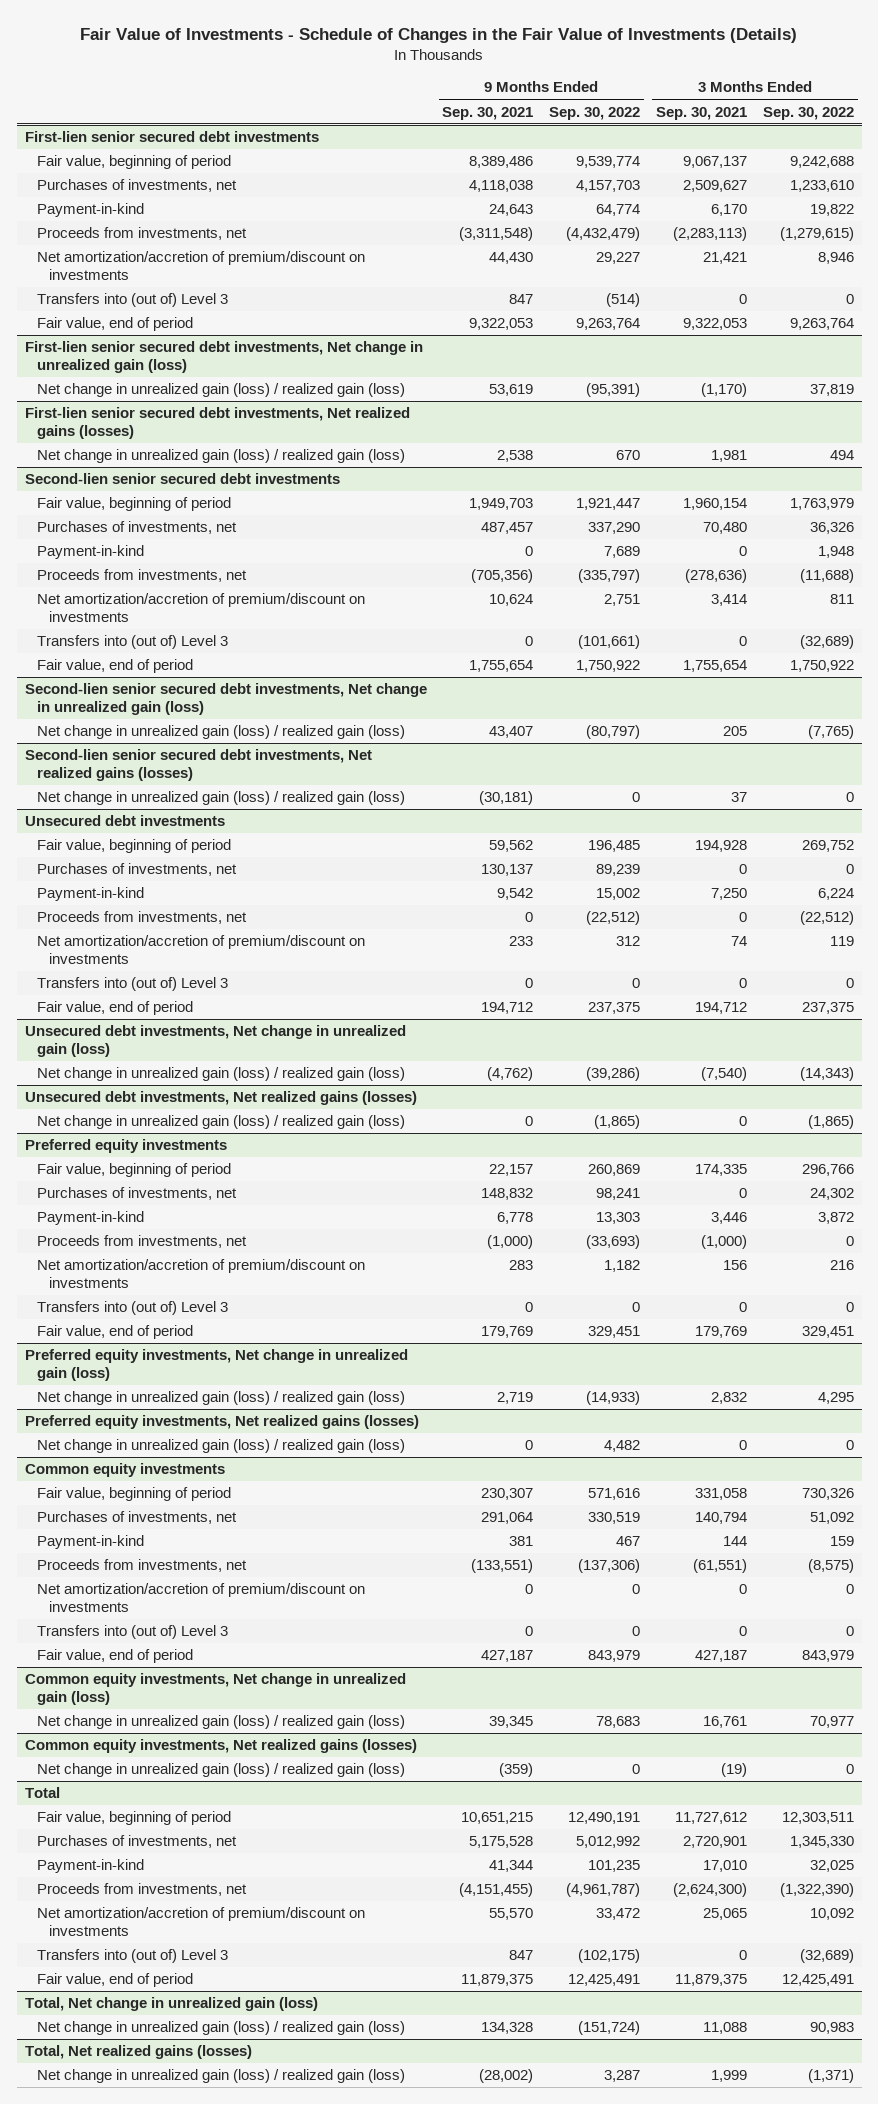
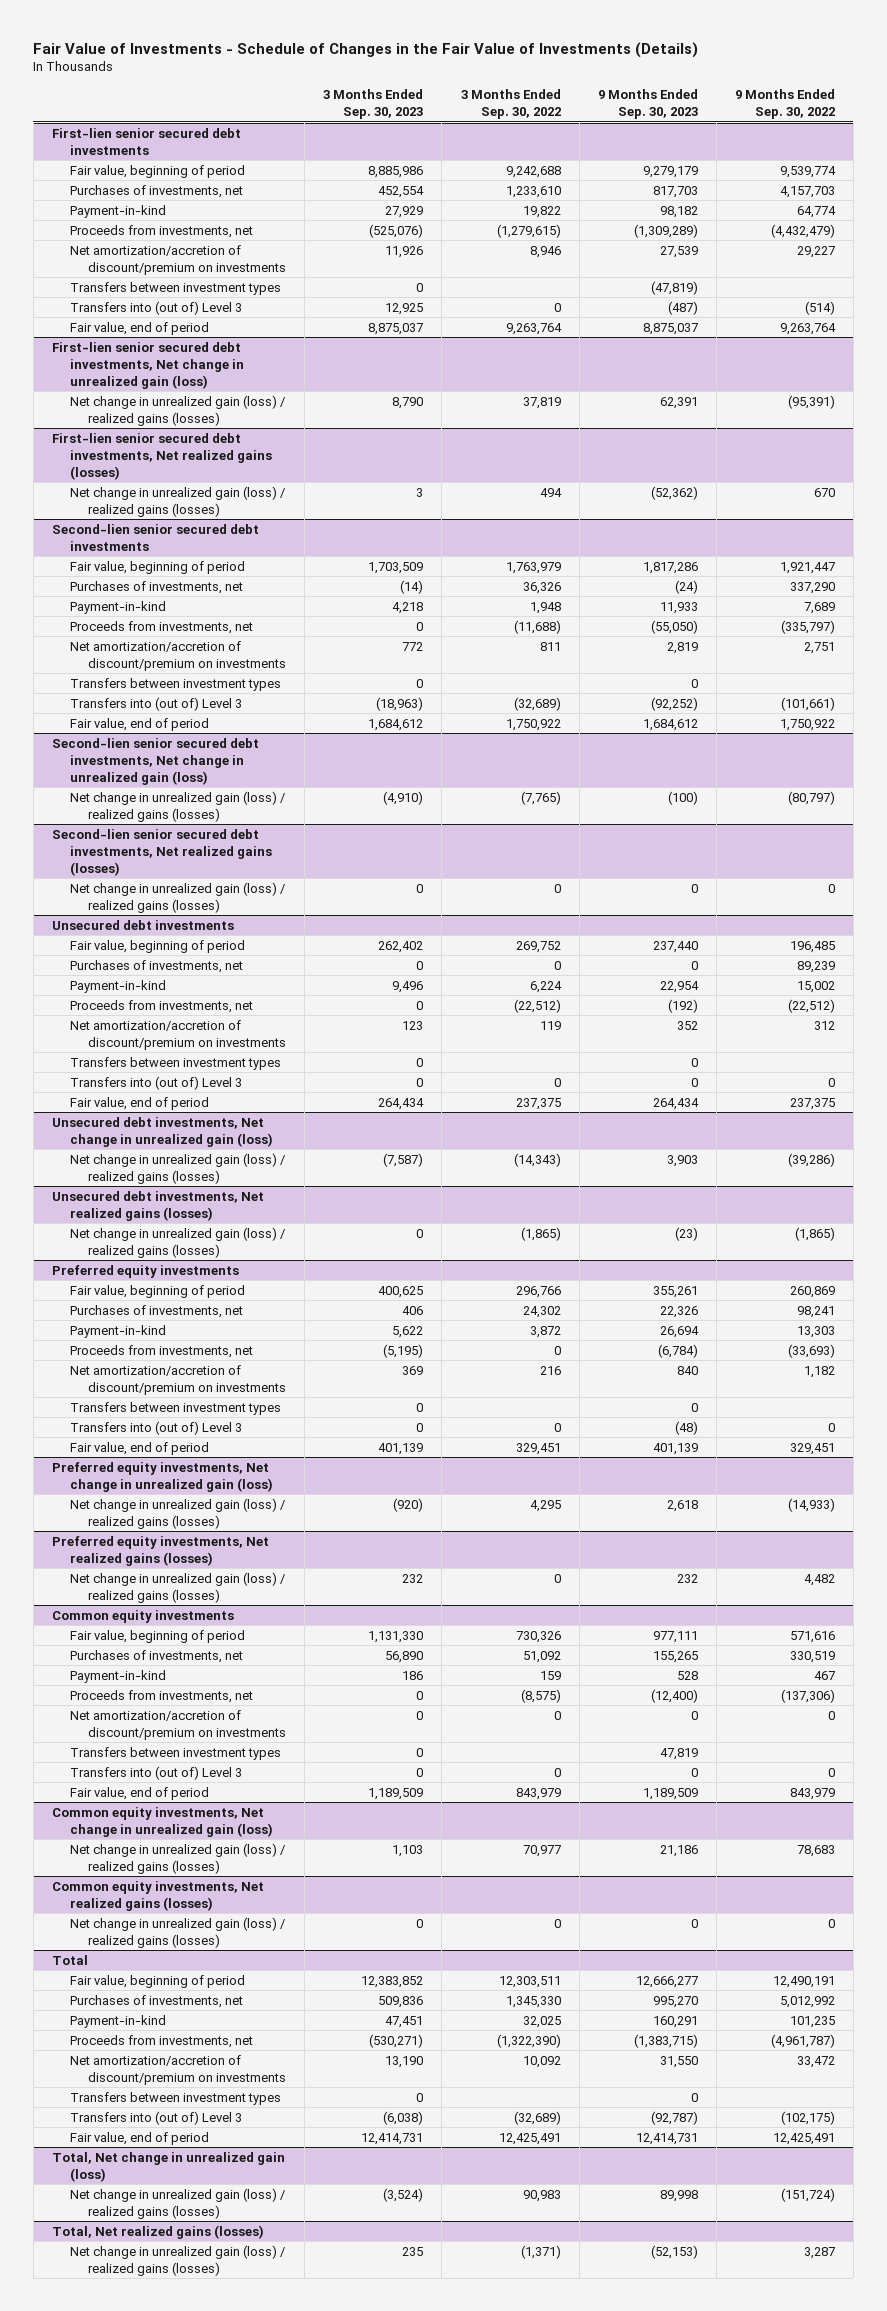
- | 9 Months Ended Sep. 30, 2021 | 9 Months Ended Sep. 30, 2022 | 3 Months Ended Sep. 30, 2021 | 3 Months Ended Sep. 30, 2022
+ | 3 Months Ended Sep. 30, 2023 | 3 Months Ended Sep. 30, 2022 | 9 Months Ended Sep. 30, 2023 | 9 Months Ended Sep. 30, 2022
@ First-lien senior secured debt investments
- Net amortization/accretion of premium/discount on investments | 44,430 | 29,227 | 21,421 | 8,946
+ Net amortization/accretion of discount/premium on investments | 11,926 | 8,946 | 27,539 | 29,227
+ Transfers between investment types | 0 | | (47,819) |
@ First-lien senior secured debt investments, Net change in unrealized gain (loss)
- Net change in unrealized gain (loss) / realized gain (loss) | 53,619 | (95,391) | (1,170) | 37,819
+ Net change in unrealized gain (loss) / realized gains (losses) | 8,790 | 37,819 | 62,391 | (95,391)
@ First-lien senior secured debt investments, Net realized gains (losses)
- Net change in unrealized gain (loss) / realized gain (loss) | 2,538 | 670 | 1,981 | 494
+ Net change in unrealized gain (loss) / realized gains (losses) | 3 | 494 | (52,362) | 670
@ Second-lien senior secured debt investments
- Net amortization/accretion of premium/discount on investments | 10,624 | 2,751 | 3,414 | 811
+ Net amortization/accretion of discount/premium on investments | 772 | 811 | 2,819 | 2,751
+ Transfers between investment types | 0 | | 0 |
@ Second-lien senior secured debt investments, Net change in unrealized gain (loss)
- Net change in unrealized gain (loss) / realized gain (loss) | 43,407 | (80,797) | 205 | (7,765)
+ Net change in unrealized gain (loss) / realized gains (losses) | (4,910) | (7,765) | (100) | (80,797)
@ Second-lien senior secured debt investments, Net realized gains (losses)
- Net change in unrealized gain (loss) / realized gain (loss) | (30,181) | 0 | 37 | 0
+ Net change in unrealized gain (loss) / realized gains (losses) | 0 | 0 | 0 | 0
@ Unsecured debt investments
- Net amortization/accretion of premium/discount on investments | 233 | 312 | 74 | 119
+ Net amortization/accretion of discount/premium on investments | 123 | 119 | 352 | 312
+ Transfers between investment types | 0 | | 0 |
@ Unsecured debt investments, Net change in unrealized gain (loss)
- Net change in unrealized gain (loss) / realized gain (loss) | (4,762) | (39,286) | (7,540) | (14,343)
+ Net change in unrealized gain (loss) / realized gains (losses) | (7,587) | (14,343) | 3,903 | (39,286)
@ Unsecured debt investments, Net realized gains (losses)
- Net change in unrealized gain (loss) / realized gain (loss) | 0 | (1,865) | 0 | (1,865)
+ Net change in unrealized gain (loss) / realized gains (losses) | 0 | (1,865) | (23) | (1,865)
@ Preferred equity investments
- Net amortization/accretion of premium/discount on investments | 283 | 1,182 | 156 | 216
+ Net amortization/accretion of discount/premium on investments | 369 | 216 | 840 | 1,182
+ Transfers between investment types | 0 | | 0 |
@ Preferred equity investments, Net change in unrealized gain (loss)
- Net change in unrealized gain (loss) / realized gain (loss) | 2,719 | (14,933) | 2,832 | 4,295
+ Net change in unrealized gain (loss) / realized gains (losses) | (920) | 4,295 | 2,618 | (14,933)
@ Preferred equity investments, Net realized gains (losses)
- Net change in unrealized gain (loss) / realized gain (loss) | 0 | 4,482 | 0 | 0
+ Net change in unrealized gain (loss) / realized gains (losses) | 232 | 0 | 232 | 4,482
@ Common equity investments
- Net amortization/accretion of premium/discount on investments | 0 | 0 | 0 | 0
+ Net amortization/accretion of discount/premium on investments | 0 | 0 | 0 | 0
+ Transfers between investment types | 0 | | 47,819 |
@ Common equity investments, Net change in unrealized gain (loss)
- Net change in unrealized gain (loss) / realized gain (loss) | 39,345 | 78,683 | 16,761 | 70,977
+ Net change in unrealized gain (loss) / realized gains (losses) | 1,103 | 70,977 | 21,186 | 78,683
@ Common equity investments, Net realized gains (losses)
- Net change in unrealized gain (loss) / realized gain (loss) | (359) | 0 | (19) | 0
+ Net change in unrealized gain (loss) / realized gains (losses) | 0 | 0 | 0 | 0
@ Total
- Net amortization/accretion of premium/discount on investments | 55,570 | 33,472 | 25,065 | 10,092
+ Net amortization/accretion of discount/premium on investments | 13,190 | 10,092 | 31,550 | 33,472
+ Transfers between investment types | 0 | | 0 |
@ Total, Net change in unrealized gain (loss)
- Net change in unrealized gain (loss) / realized gain (loss) | 134,328 | (151,724) | 11,088 | 90,983
+ Net change in unrealized gain (loss) / realized gains (losses) | (3,524) | 90,983 | 89,998 | (151,724)
@ Total, Net realized gains (losses)
- Net change in unrealized gain (loss) / realized gain (loss) | (28,002) | 3,287 | 1,999 | (1,371)
+ Net change in unrealized gain (loss) / realized gains (losses) | 235 | (1,371) | (52,153) | 3,287

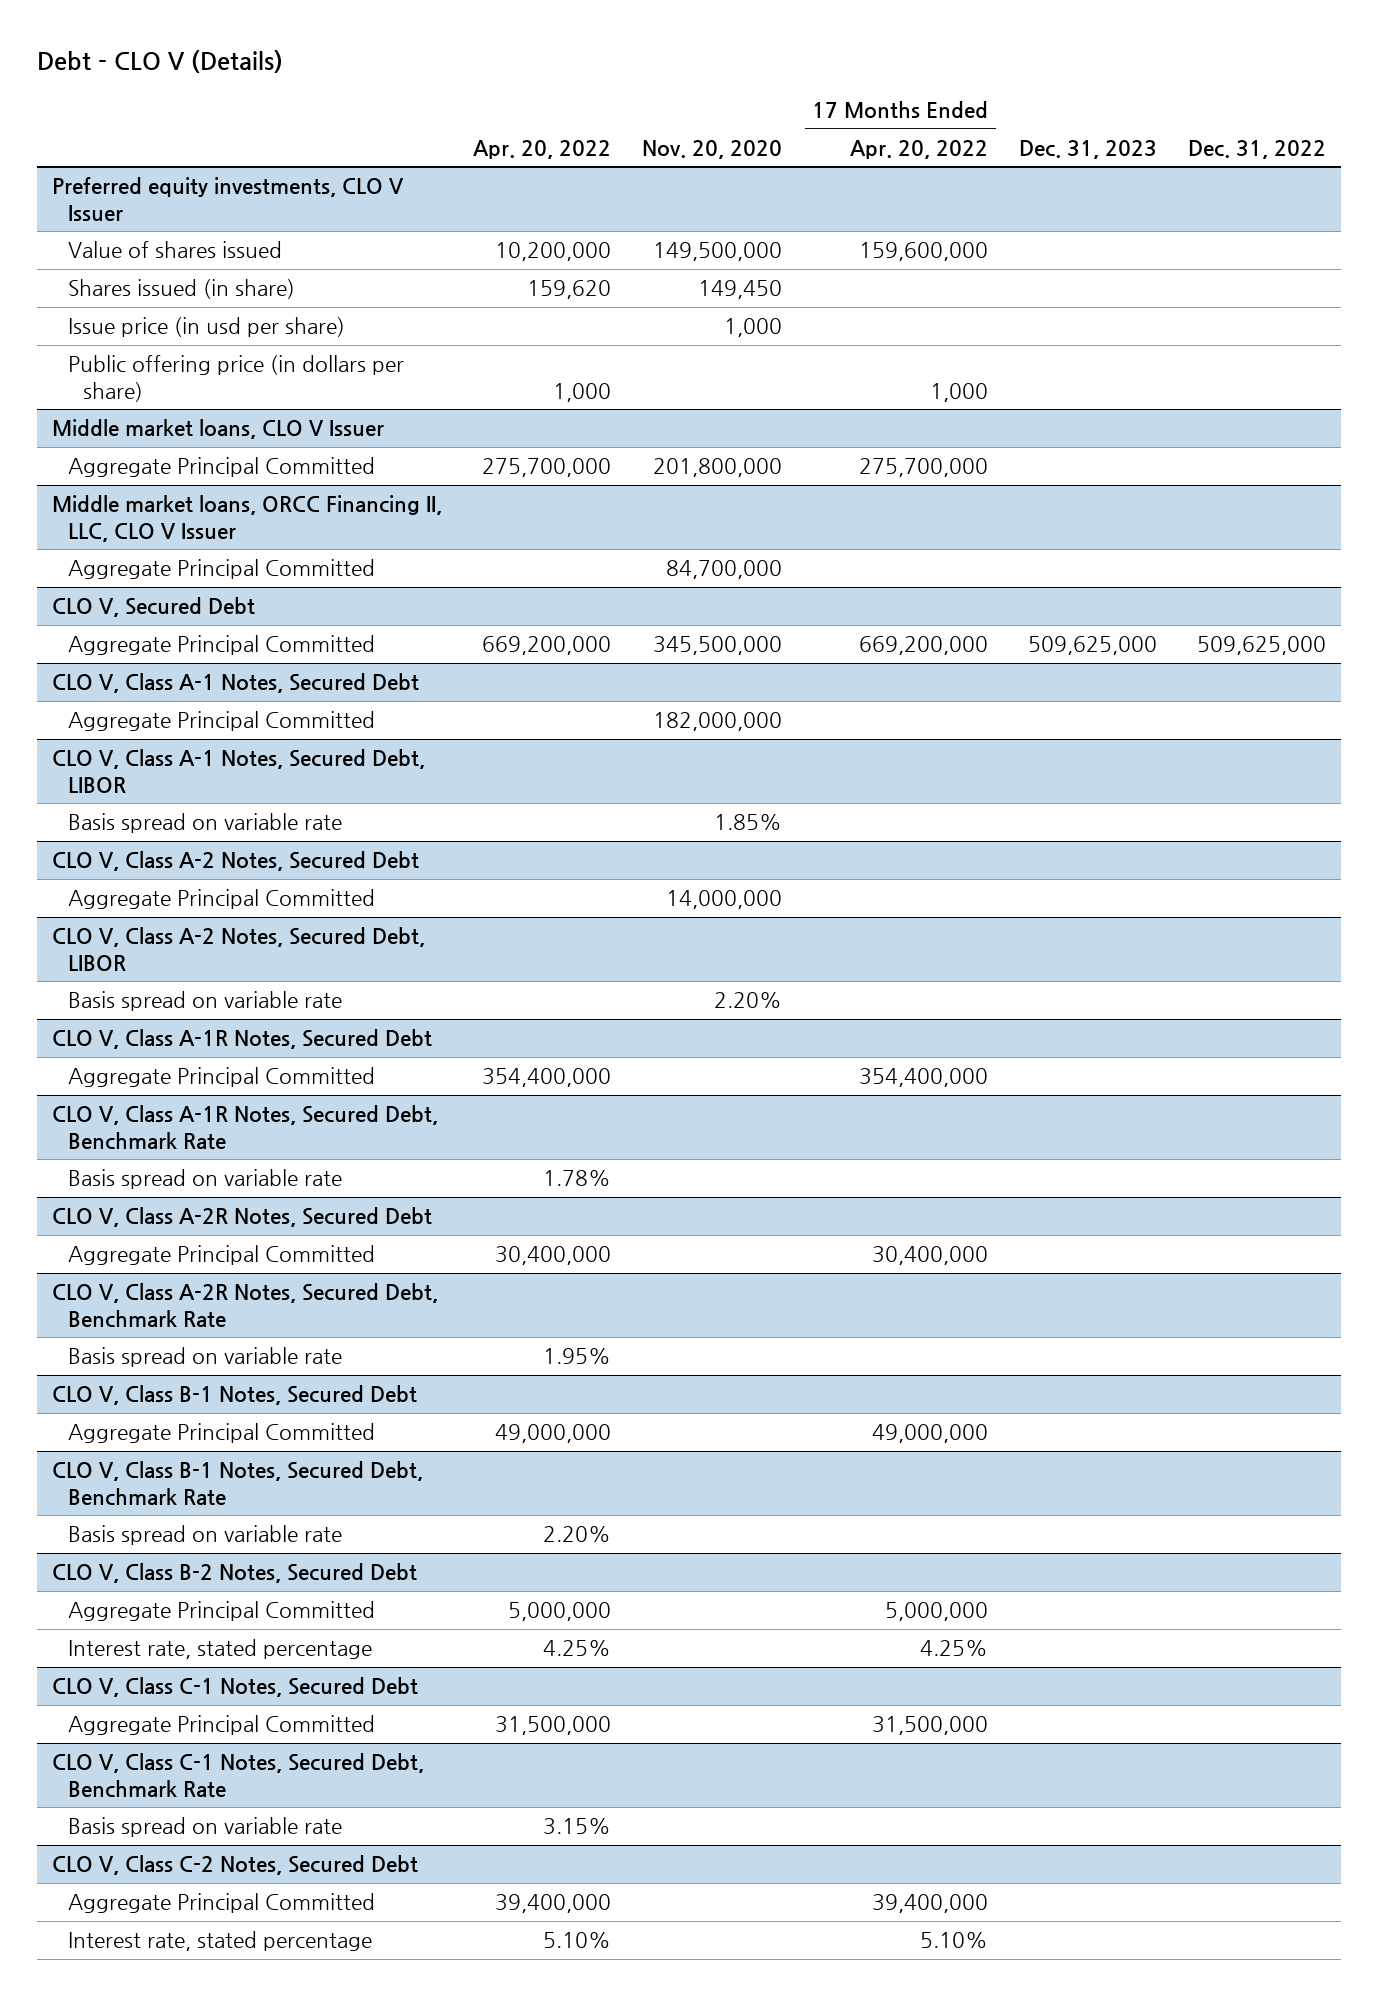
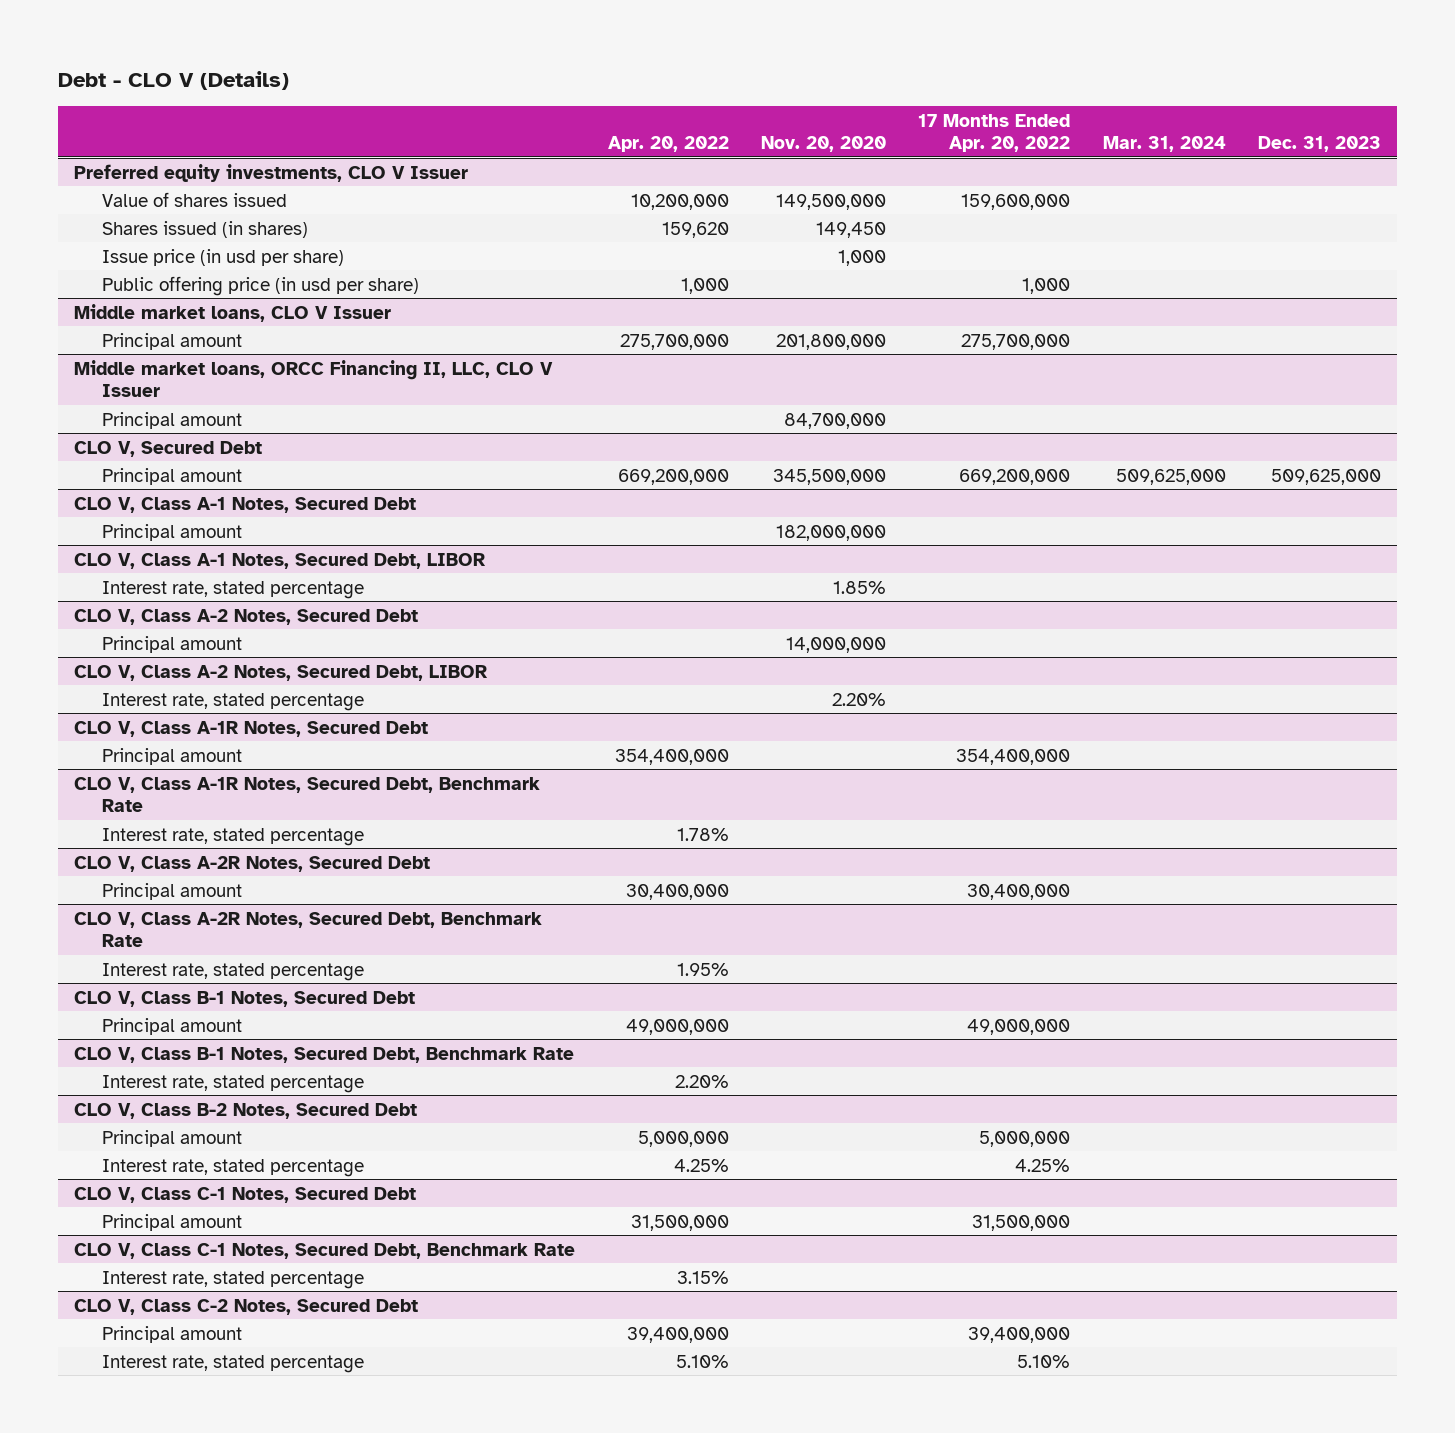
- | Apr. 20, 2022 | Nov. 20, 2020 | 17 Months Ended Apr. 20, 2022 | Dec. 31, 2023 | Dec. 31, 2022
+ | Apr. 20, 2022 | Nov. 20, 2020 | 17 Months Ended Apr. 20, 2022 | Mar. 31, 2024 | Dec. 31, 2023
@ Preferred equity investments, CLO V Issuer
- Shares issued (in share) | 159,620 | 149,450 | | |
+ Shares issued (in shares) | 159,620 | 149,450 | | |
- Public offering price (in dollars per share) | 1,000 | | 1,000 | |
+ Public offering price (in usd per share) | 1,000 | | 1,000 | |
@ Middle market loans, CLO V Issuer
- Aggregate Principal Committed | 275,700,000 | 201,800,000 | 275,700,000 | |
+ Principal amount | 275,700,000 | 201,800,000 | 275,700,000 | |
@ Middle market loans, ORCC Financing II, LLC, CLO V Issuer
- Aggregate Principal Committed | | 84,700,000 | | |
+ Principal amount | | 84,700,000 | | |
@ CLO V, Secured Debt
- Aggregate Principal Committed | 669,200,000 | 345,500,000 | 669,200,000 | 509,625,000 | 509,625,000
+ Principal amount | 669,200,000 | 345,500,000 | 669,200,000 | 509,625,000 | 509,625,000
@ CLO V, Class A-1 Notes, Secured Debt
- Aggregate Principal Committed | | 182,000,000 | | |
+ Principal amount | | 182,000,000 | | |
@ CLO V, Class A-1 Notes, Secured Debt, LIBOR
- Basis spread on variable rate | | 1.85% | | |
+ Interest rate, stated percentage | | 1.85% | | |
@ CLO V, Class A-2 Notes, Secured Debt
- Aggregate Principal Committed | | 14,000,000 | | |
+ Principal amount | | 14,000,000 | | |
@ CLO V, Class A-2 Notes, Secured Debt, LIBOR
- Basis spread on variable rate | | 2.20% | | |
+ Interest rate, stated percentage | | 2.20% | | |
@ CLO V, Class A-1R Notes, Secured Debt
- Aggregate Principal Committed | 354,400,000 | | 354,400,000 | |
+ Principal amount | 354,400,000 | | 354,400,000 | |
@ CLO V, Class A-1R Notes, Secured Debt, Benchmark Rate
- Basis spread on variable rate | 1.78% | | | |
+ Interest rate, stated percentage | 1.78% | | | |
@ CLO V, Class A-2R Notes, Secured Debt
- Aggregate Principal Committed | 30,400,000 | | 30,400,000 | |
+ Principal amount | 30,400,000 | | 30,400,000 | |
@ CLO V, Class A-2R Notes, Secured Debt, Benchmark Rate
- Basis spread on variable rate | 1.95% | | | |
+ Interest rate, stated percentage | 1.95% | | | |
@ CLO V, Class B-1 Notes, Secured Debt
- Aggregate Principal Committed | 49,000,000 | | 49,000,000 | |
+ Principal amount | 49,000,000 | | 49,000,000 | |
@ CLO V, Class B-1 Notes, Secured Debt, Benchmark Rate
- Basis spread on variable rate | 2.20% | | | |
+ Interest rate, stated percentage | 2.20% | | | |
@ CLO V, Class B-2 Notes, Secured Debt
- Aggregate Principal Committed | 5,000,000 | | 5,000,000 | |
+ Principal amount | 5,000,000 | | 5,000,000 | |
@ CLO V, Class C-1 Notes, Secured Debt
- Aggregate Principal Committed | 31,500,000 | | 31,500,000 | |
+ Principal amount | 31,500,000 | | 31,500,000 | |
@ CLO V, Class C-1 Notes, Secured Debt, Benchmark Rate
- Basis spread on variable rate | 3.15% | | | |
+ Interest rate, stated percentage | 3.15% | | | |
@ CLO V, Class C-2 Notes, Secured Debt
- Aggregate Principal Committed | 39,400,000 | | 39,400,000 | |
+ Principal amount | 39,400,000 | | 39,400,000 | |

